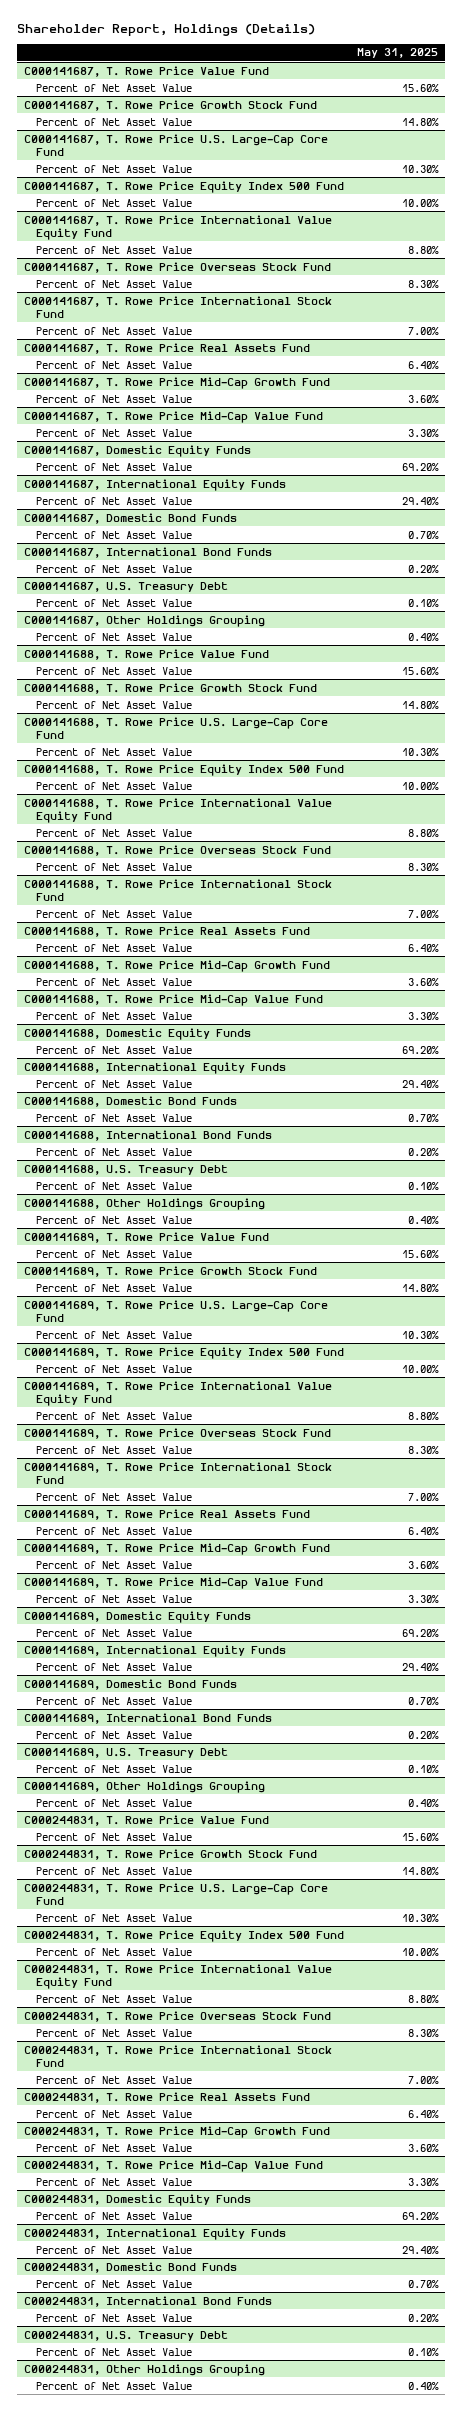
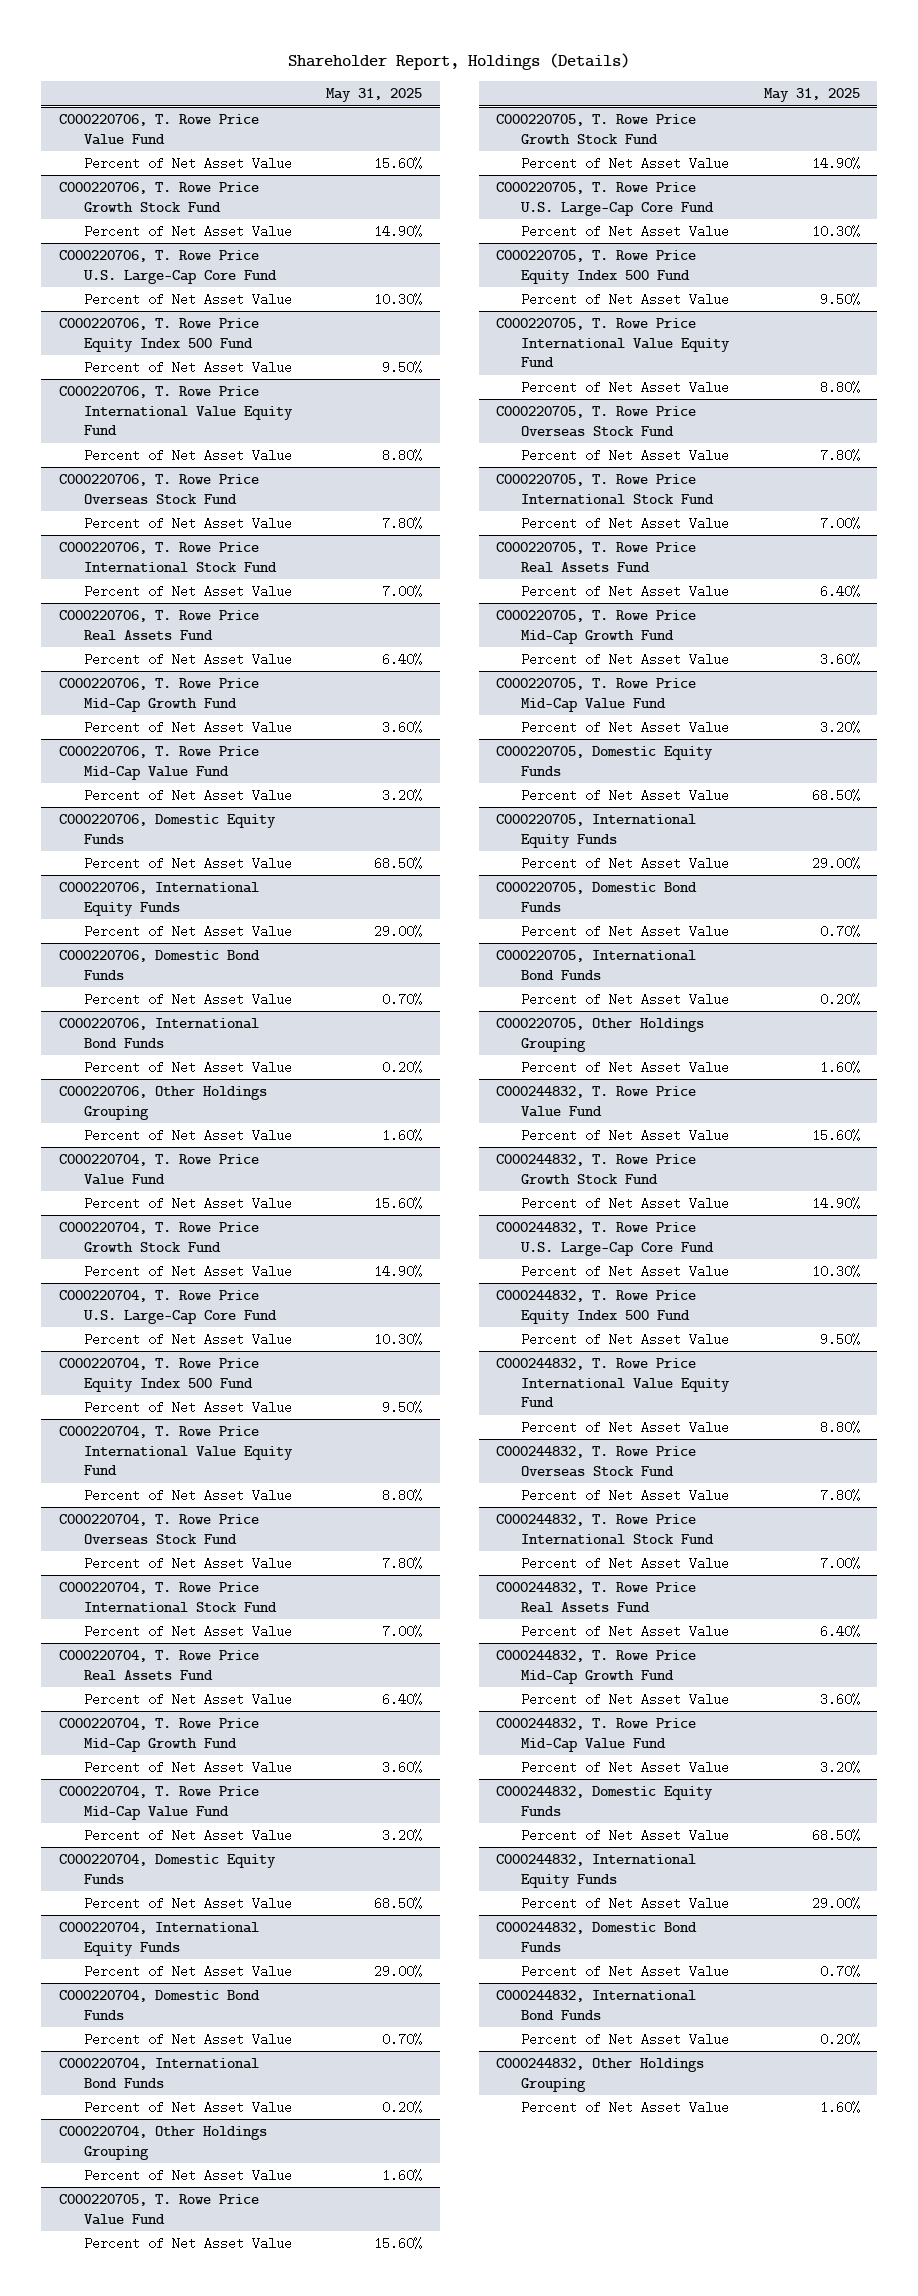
- C000141687, T. Rowe Price Value Fund
+ C000220706, T. Rowe Price Value Fund
- C000141687, T. Rowe Price Growth Stock Fund
- Percent of Net Asset Value | 14.80%
- C000141687, T. Rowe Price U.S. Large-Cap Core Fund
+ C000220706, T. Rowe Price Growth Stock Fund
+ Percent of Net Asset Value | 14.90%
+ C000220706, T. Rowe Price U.S. Large-Cap Core Fund
- C000141687, T. Rowe Price Equity Index 500 Fund
- Percent of Net Asset Value | 10.00%
- C000141687, T. Rowe Price International Value Equity Fund
+ C000220706, T. Rowe Price Equity Index 500 Fund
+ Percent of Net Asset Value | 9.50%
+ C000220706, T. Rowe Price International Value Equity Fund
- C000141687, T. Rowe Price Overseas Stock Fund
- Percent of Net Asset Value | 8.30%
- C000141687, T. Rowe Price International Stock Fund
+ C000220706, T. Rowe Price Overseas Stock Fund
+ Percent of Net Asset Value | 7.80%
+ C000220706, T. Rowe Price International Stock Fund
- C000141687, T. Rowe Price Real Assets Fund
+ C000220706, T. Rowe Price Real Assets Fund
- C000141687, T. Rowe Price Mid-Cap Growth Fund
+ C000220706, T. Rowe Price Mid-Cap Growth Fund
- C000141687, T. Rowe Price Mid-Cap Value Fund
- Percent of Net Asset Value | 3.30%
- C000141687, Domestic Equity Funds
- Percent of Net Asset Value | 69.20%
- C000141687, International Equity Funds
- Percent of Net Asset Value | 29.40%
- C000141687, Domestic Bond Funds
+ C000220706, T. Rowe Price Mid-Cap Value Fund
+ Percent of Net Asset Value | 3.20%
+ C000220706, Domestic Equity Funds
+ Percent of Net Asset Value | 68.50%
+ C000220706, International Equity Funds
+ Percent of Net Asset Value | 29.00%
+ C000220706, Domestic Bond Funds
- C000141687, International Bond Funds
+ C000220706, International Bond Funds
- C000141687, U.S. Treasury Debt
- Percent of Net Asset Value | 0.10%
- C000141687, Other Holdings Grouping
- Percent of Net Asset Value | 0.40%
- C000141688, T. Rowe Price Value Fund
+ C000220706, Other Holdings Grouping
+ Percent of Net Asset Value | 1.60%
+ C000220704, T. Rowe Price Value Fund
- C000141688, T. Rowe Price Growth Stock Fund
- Percent of Net Asset Value | 14.80%
- C000141688, T. Rowe Price U.S. Large-Cap Core Fund
+ C000220704, T. Rowe Price Growth Stock Fund
+ Percent of Net Asset Value | 14.90%
+ C000220704, T. Rowe Price U.S. Large-Cap Core Fund
- C000141688, T. Rowe Price Equity Index 500 Fund
- Percent of Net Asset Value | 10.00%
- C000141688, T. Rowe Price International Value Equity Fund
+ C000220704, T. Rowe Price Equity Index 500 Fund
+ Percent of Net Asset Value | 9.50%
+ C000220704, T. Rowe Price International Value Equity Fund
- C000141688, T. Rowe Price Overseas Stock Fund
- Percent of Net Asset Value | 8.30%
- C000141688, T. Rowe Price International Stock Fund
+ C000220704, T. Rowe Price Overseas Stock Fund
+ Percent of Net Asset Value | 7.80%
+ C000220704, T. Rowe Price International Stock Fund
- C000141688, T. Rowe Price Real Assets Fund
+ C000220704, T. Rowe Price Real Assets Fund
- C000141688, T. Rowe Price Mid-Cap Growth Fund
+ C000220704, T. Rowe Price Mid-Cap Growth Fund
- C000141688, T. Rowe Price Mid-Cap Value Fund
- Percent of Net Asset Value | 3.30%
- C000141688, Domestic Equity Funds
- Percent of Net Asset Value | 69.20%
- C000141688, International Equity Funds
- Percent of Net Asset Value | 29.40%
- C000141688, Domestic Bond Funds
+ C000220704, T. Rowe Price Mid-Cap Value Fund
+ Percent of Net Asset Value | 3.20%
+ C000220704, Domestic Equity Funds
+ Percent of Net Asset Value | 68.50%
+ C000220704, International Equity Funds
+ Percent of Net Asset Value | 29.00%
+ C000220704, Domestic Bond Funds
- C000141688, International Bond Funds
+ C000220704, International Bond Funds
- C000141688, U.S. Treasury Debt
- Percent of Net Asset Value | 0.10%
- C000141688, Other Holdings Grouping
- Percent of Net Asset Value | 0.40%
- C000141689, T. Rowe Price Value Fund
+ C000220704, Other Holdings Grouping
+ Percent of Net Asset Value | 1.60%
+ C000220705, T. Rowe Price Value Fund
- C000141689, T. Rowe Price Growth Stock Fund
- Percent of Net Asset Value | 14.80%
- C000141689, T. Rowe Price U.S. Large-Cap Core Fund
+ C000220705, T. Rowe Price Growth Stock Fund
+ Percent of Net Asset Value | 14.90%
+ C000220705, T. Rowe Price U.S. Large-Cap Core Fund
- C000141689, T. Rowe Price Equity Index 500 Fund
- Percent of Net Asset Value | 10.00%
- C000141689, T. Rowe Price International Value Equity Fund
+ C000220705, T. Rowe Price Equity Index 500 Fund
+ Percent of Net Asset Value | 9.50%
+ C000220705, T. Rowe Price International Value Equity Fund
- C000141689, T. Rowe Price Overseas Stock Fund
- Percent of Net Asset Value | 8.30%
- C000141689, T. Rowe Price International Stock Fund
+ C000220705, T. Rowe Price Overseas Stock Fund
+ Percent of Net Asset Value | 7.80%
+ C000220705, T. Rowe Price International Stock Fund
- C000141689, T. Rowe Price Real Assets Fund
+ C000220705, T. Rowe Price Real Assets Fund
- C000141689, T. Rowe Price Mid-Cap Growth Fund
+ C000220705, T. Rowe Price Mid-Cap Growth Fund
- C000141689, T. Rowe Price Mid-Cap Value Fund
- Percent of Net Asset Value | 3.30%
- C000141689, Domestic Equity Funds
- Percent of Net Asset Value | 69.20%
- C000141689, International Equity Funds
- Percent of Net Asset Value | 29.40%
- C000141689, Domestic Bond Funds
+ C000220705, T. Rowe Price Mid-Cap Value Fund
+ Percent of Net Asset Value | 3.20%
+ C000220705, Domestic Equity Funds
+ Percent of Net Asset Value | 68.50%
+ C000220705, International Equity Funds
+ Percent of Net Asset Value | 29.00%
+ C000220705, Domestic Bond Funds
- C000141689, International Bond Funds
+ C000220705, International Bond Funds
- C000141689, U.S. Treasury Debt
- Percent of Net Asset Value | 0.10%
- C000141689, Other Holdings Grouping
- Percent of Net Asset Value | 0.40%
- C000244831, T. Rowe Price Value Fund
+ C000220705, Other Holdings Grouping
+ Percent of Net Asset Value | 1.60%
+ C000244832, T. Rowe Price Value Fund
- C000244831, T. Rowe Price Growth Stock Fund
- Percent of Net Asset Value | 14.80%
- C000244831, T. Rowe Price U.S. Large-Cap Core Fund
+ C000244832, T. Rowe Price Growth Stock Fund
+ Percent of Net Asset Value | 14.90%
+ C000244832, T. Rowe Price U.S. Large-Cap Core Fund
- C000244831, T. Rowe Price Equity Index 500 Fund
- Percent of Net Asset Value | 10.00%
- C000244831, T. Rowe Price International Value Equity Fund
+ C000244832, T. Rowe Price Equity Index 500 Fund
+ Percent of Net Asset Value | 9.50%
+ C000244832, T. Rowe Price International Value Equity Fund
- C000244831, T. Rowe Price Overseas Stock Fund
- Percent of Net Asset Value | 8.30%
- C000244831, T. Rowe Price International Stock Fund
+ C000244832, T. Rowe Price Overseas Stock Fund
+ Percent of Net Asset Value | 7.80%
+ C000244832, T. Rowe Price International Stock Fund
- C000244831, T. Rowe Price Real Assets Fund
+ C000244832, T. Rowe Price Real Assets Fund
- C000244831, T. Rowe Price Mid-Cap Growth Fund
+ C000244832, T. Rowe Price Mid-Cap Growth Fund
- C000244831, T. Rowe Price Mid-Cap Value Fund
- Percent of Net Asset Value | 3.30%
- C000244831, Domestic Equity Funds
- Percent of Net Asset Value | 69.20%
- C000244831, International Equity Funds
- Percent of Net Asset Value | 29.40%
- C000244831, Domestic Bond Funds
+ C000244832, T. Rowe Price Mid-Cap Value Fund
+ Percent of Net Asset Value | 3.20%
+ C000244832, Domestic Equity Funds
+ Percent of Net Asset Value | 68.50%
+ C000244832, International Equity Funds
+ Percent of Net Asset Value | 29.00%
+ C000244832, Domestic Bond Funds
- C000244831, International Bond Funds
+ C000244832, International Bond Funds
- C000244831, U.S. Treasury Debt
- Percent of Net Asset Value | 0.10%
- C000244831, Other Holdings Grouping
- Percent of Net Asset Value | 0.40%
+ C000244832, Other Holdings Grouping
+ Percent of Net Asset Value | 1.60%

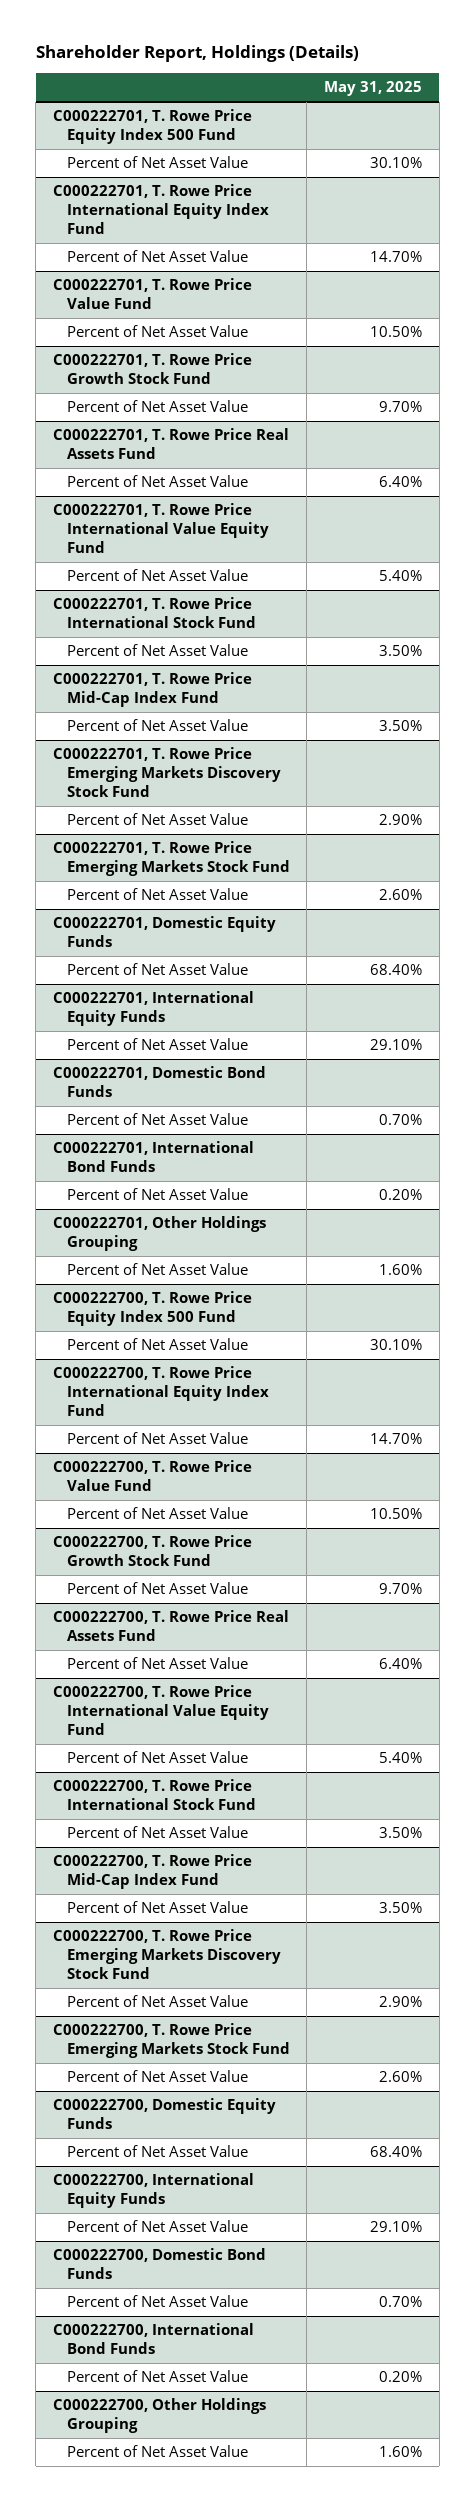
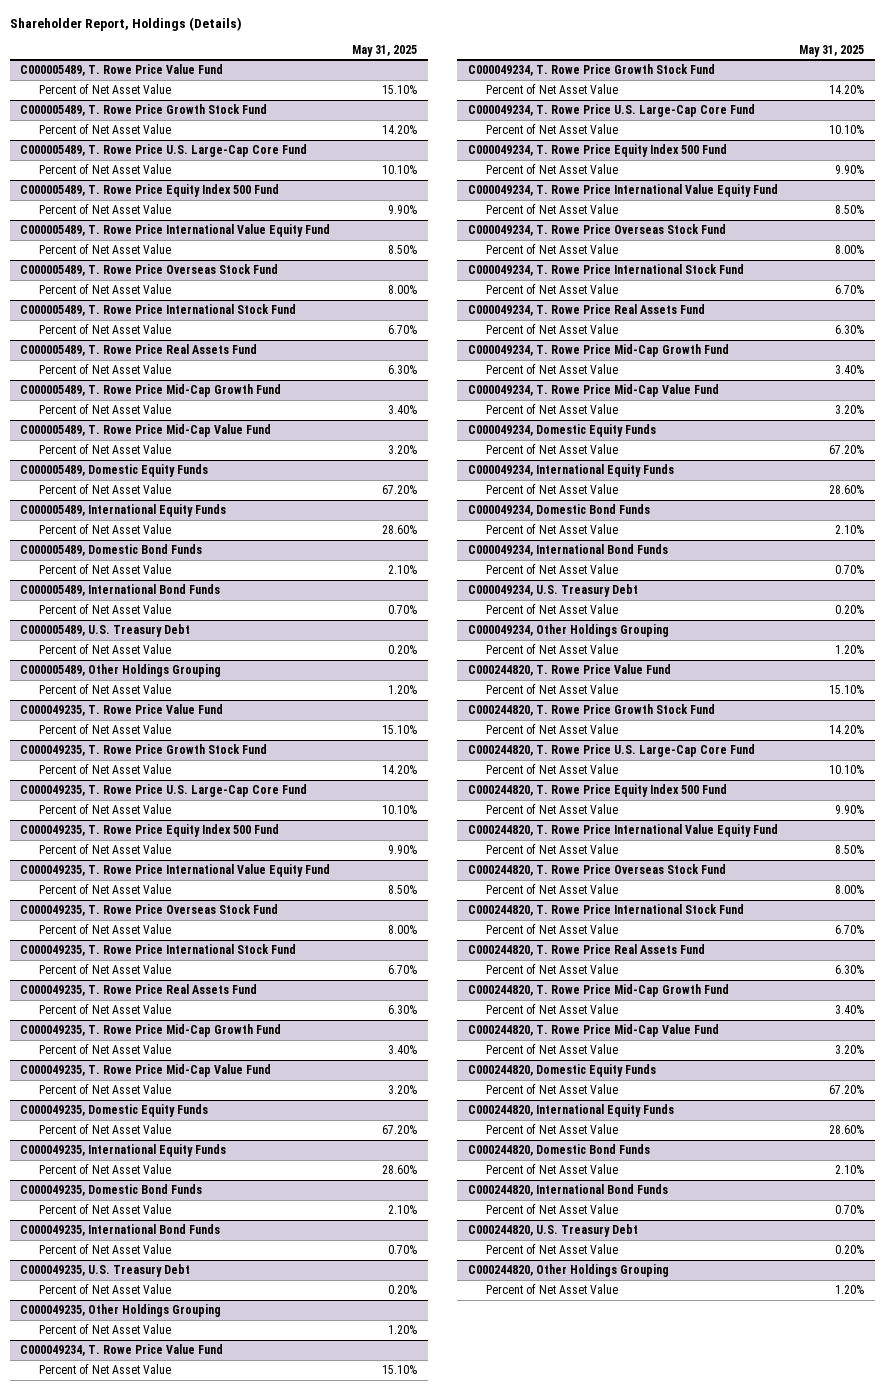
- C000222701, T. Rowe Price Equity Index 500 Fund
- Percent of Net Asset Value | 30.10%
- C000222701, T. Rowe Price International Equity Index Fund
- Percent of Net Asset Value | 14.70%
- C000222701, T. Rowe Price Value Fund
- Percent of Net Asset Value | 10.50%
- C000222701, T. Rowe Price Growth Stock Fund
- Percent of Net Asset Value | 9.70%
- C000222701, T. Rowe Price Real Assets Fund
- Percent of Net Asset Value | 6.40%
- C000222701, T. Rowe Price International Value Equity Fund
- Percent of Net Asset Value | 5.40%
- C000222701, T. Rowe Price International Stock Fund
- Percent of Net Asset Value | 3.50%
- C000222701, T. Rowe Price Mid-Cap Index Fund
- Percent of Net Asset Value | 3.50%
- C000222701, T. Rowe Price Emerging Markets Discovery Stock Fund
- Percent of Net Asset Value | 2.90%
- C000222701, T. Rowe Price Emerging Markets Stock Fund
- Percent of Net Asset Value | 2.60%
- C000222701, Domestic Equity Funds
- Percent of Net Asset Value | 68.40%
- C000222701, International Equity Funds
- Percent of Net Asset Value | 29.10%
- C000222701, Domestic Bond Funds
+ C000005489, T. Rowe Price Value Fund
+ Percent of Net Asset Value | 15.10%
+ C000005489, T. Rowe Price Growth Stock Fund
+ Percent of Net Asset Value | 14.20%
+ C000005489, T. Rowe Price U.S. Large-Cap Core Fund
+ Percent of Net Asset Value | 10.10%
+ C000005489, T. Rowe Price Equity Index 500 Fund
+ Percent of Net Asset Value | 9.90%
+ C000005489, T. Rowe Price International Value Equity Fund
+ Percent of Net Asset Value | 8.50%
+ C000005489, T. Rowe Price Overseas Stock Fund
+ Percent of Net Asset Value | 8.00%
+ C000005489, T. Rowe Price International Stock Fund
+ Percent of Net Asset Value | 6.70%
+ C000005489, T. Rowe Price Real Assets Fund
+ Percent of Net Asset Value | 6.30%
+ C000005489, T. Rowe Price Mid-Cap Growth Fund
+ Percent of Net Asset Value | 3.40%
+ C000005489, T. Rowe Price Mid-Cap Value Fund
+ Percent of Net Asset Value | 3.20%
+ C000005489, Domestic Equity Funds
+ Percent of Net Asset Value | 67.20%
+ C000005489, International Equity Funds
+ Percent of Net Asset Value | 28.60%
+ C000005489, Domestic Bond Funds
+ Percent of Net Asset Value | 2.10%
+ C000005489, International Bond Funds
- C000222701, International Bond Funds
+ C000005489, U.S. Treasury Debt
- C000222701, Other Holdings Grouping
- Percent of Net Asset Value | 1.60%
- C000222700, T. Rowe Price Equity Index 500 Fund
- Percent of Net Asset Value | 30.10%
- C000222700, T. Rowe Price International Equity Index Fund
- Percent of Net Asset Value | 14.70%
- C000222700, T. Rowe Price Value Fund
- Percent of Net Asset Value | 10.50%
- C000222700, T. Rowe Price Growth Stock Fund
- Percent of Net Asset Value | 9.70%
- C000222700, T. Rowe Price Real Assets Fund
- Percent of Net Asset Value | 6.40%
- C000222700, T. Rowe Price International Value Equity Fund
- Percent of Net Asset Value | 5.40%
- C000222700, T. Rowe Price International Stock Fund
- Percent of Net Asset Value | 3.50%
- C000222700, T. Rowe Price Mid-Cap Index Fund
- Percent of Net Asset Value | 3.50%
- C000222700, T. Rowe Price Emerging Markets Discovery Stock Fund
- Percent of Net Asset Value | 2.90%
- C000222700, T. Rowe Price Emerging Markets Stock Fund
- Percent of Net Asset Value | 2.60%
- C000222700, Domestic Equity Funds
- Percent of Net Asset Value | 68.40%
- C000222700, International Equity Funds
- Percent of Net Asset Value | 29.10%
- C000222700, Domestic Bond Funds
+ C000005489, Other Holdings Grouping
+ Percent of Net Asset Value | 1.20%
+ C000049235, T. Rowe Price Value Fund
+ Percent of Net Asset Value | 15.10%
+ C000049235, T. Rowe Price Growth Stock Fund
+ Percent of Net Asset Value | 14.20%
+ C000049235, T. Rowe Price U.S. Large-Cap Core Fund
+ Percent of Net Asset Value | 10.10%
+ C000049235, T. Rowe Price Equity Index 500 Fund
+ Percent of Net Asset Value | 9.90%
+ C000049235, T. Rowe Price International Value Equity Fund
+ Percent of Net Asset Value | 8.50%
+ C000049235, T. Rowe Price Overseas Stock Fund
+ Percent of Net Asset Value | 8.00%
+ C000049235, T. Rowe Price International Stock Fund
+ Percent of Net Asset Value | 6.70%
+ C000049235, T. Rowe Price Real Assets Fund
+ Percent of Net Asset Value | 6.30%
+ C000049235, T. Rowe Price Mid-Cap Growth Fund
+ Percent of Net Asset Value | 3.40%
+ C000049235, T. Rowe Price Mid-Cap Value Fund
+ Percent of Net Asset Value | 3.20%
+ C000049235, Domestic Equity Funds
+ Percent of Net Asset Value | 67.20%
+ C000049235, International Equity Funds
+ Percent of Net Asset Value | 28.60%
+ C000049235, Domestic Bond Funds
+ Percent of Net Asset Value | 2.10%
+ C000049235, International Bond Funds
- C000222700, International Bond Funds
+ C000049235, U.S. Treasury Debt
- C000222700, Other Holdings Grouping
- Percent of Net Asset Value | 1.60%
+ C000049235, Other Holdings Grouping
+ Percent of Net Asset Value | 1.20%
+ C000049234, T. Rowe Price Value Fund
+ Percent of Net Asset Value | 15.10%
+ C000049234, T. Rowe Price Growth Stock Fund
+ Percent of Net Asset Value | 14.20%
+ C000049234, T. Rowe Price U.S. Large-Cap Core Fund
+ Percent of Net Asset Value | 10.10%
+ C000049234, T. Rowe Price Equity Index 500 Fund
+ Percent of Net Asset Value | 9.90%
+ C000049234, T. Rowe Price International Value Equity Fund
+ Percent of Net Asset Value | 8.50%
+ C000049234, T. Rowe Price Overseas Stock Fund
+ Percent of Net Asset Value | 8.00%
+ C000049234, T. Rowe Price International Stock Fund
+ Percent of Net Asset Value | 6.70%
+ C000049234, T. Rowe Price Real Assets Fund
+ Percent of Net Asset Value | 6.30%
+ C000049234, T. Rowe Price Mid-Cap Growth Fund
+ Percent of Net Asset Value | 3.40%
+ C000049234, T. Rowe Price Mid-Cap Value Fund
+ Percent of Net Asset Value | 3.20%
+ C000049234, Domestic Equity Funds
+ Percent of Net Asset Value | 67.20%
+ C000049234, International Equity Funds
+ Percent of Net Asset Value | 28.60%
+ C000049234, Domestic Bond Funds
+ Percent of Net Asset Value | 2.10%
+ C000049234, International Bond Funds
+ Percent of Net Asset Value | 0.70%
+ C000049234, U.S. Treasury Debt
+ Percent of Net Asset Value | 0.20%
+ C000049234, Other Holdings Grouping
+ Percent of Net Asset Value | 1.20%
+ C000244820, T. Rowe Price Value Fund
+ Percent of Net Asset Value | 15.10%
+ C000244820, T. Rowe Price Growth Stock Fund
+ Percent of Net Asset Value | 14.20%
+ C000244820, T. Rowe Price U.S. Large-Cap Core Fund
+ Percent of Net Asset Value | 10.10%
+ C000244820, T. Rowe Price Equity Index 500 Fund
+ Percent of Net Asset Value | 9.90%
+ C000244820, T. Rowe Price International Value Equity Fund
+ Percent of Net Asset Value | 8.50%
+ C000244820, T. Rowe Price Overseas Stock Fund
+ Percent of Net Asset Value | 8.00%
+ C000244820, T. Rowe Price International Stock Fund
+ Percent of Net Asset Value | 6.70%
+ C000244820, T. Rowe Price Real Assets Fund
+ Percent of Net Asset Value | 6.30%
+ C000244820, T. Rowe Price Mid-Cap Growth Fund
+ Percent of Net Asset Value | 3.40%
+ C000244820, T. Rowe Price Mid-Cap Value Fund
+ Percent of Net Asset Value | 3.20%
+ C000244820, Domestic Equity Funds
+ Percent of Net Asset Value | 67.20%
+ C000244820, International Equity Funds
+ Percent of Net Asset Value | 28.60%
+ C000244820, Domestic Bond Funds
+ Percent of Net Asset Value | 2.10%
+ C000244820, International Bond Funds
+ Percent of Net Asset Value | 0.70%
+ C000244820, U.S. Treasury Debt
+ Percent of Net Asset Value | 0.20%
+ C000244820, Other Holdings Grouping
+ Percent of Net Asset Value | 1.20%

